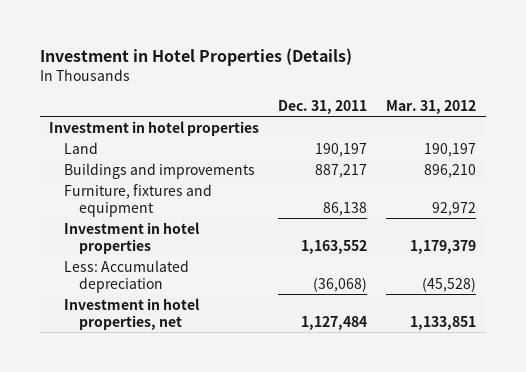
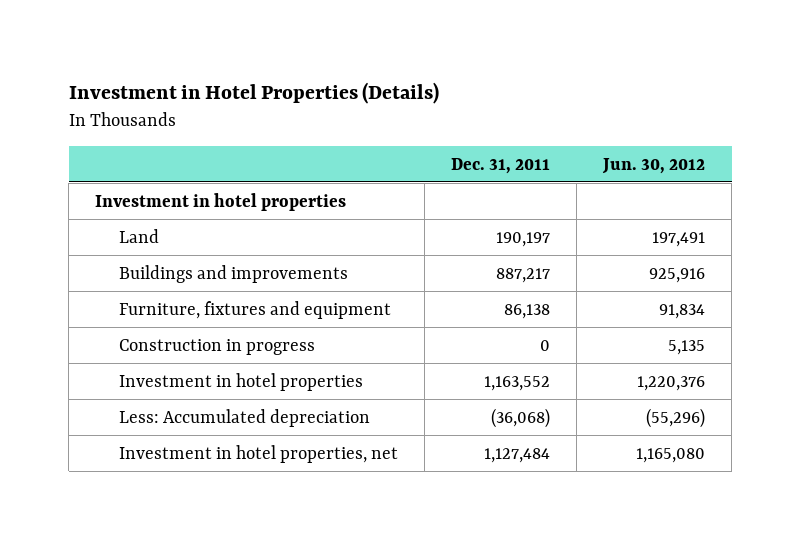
- | Dec. 31, 2011 | Mar. 31, 2012
+ | Dec. 31, 2011 | Jun. 30, 2012
+ Construction in progress | 0 | 5,135

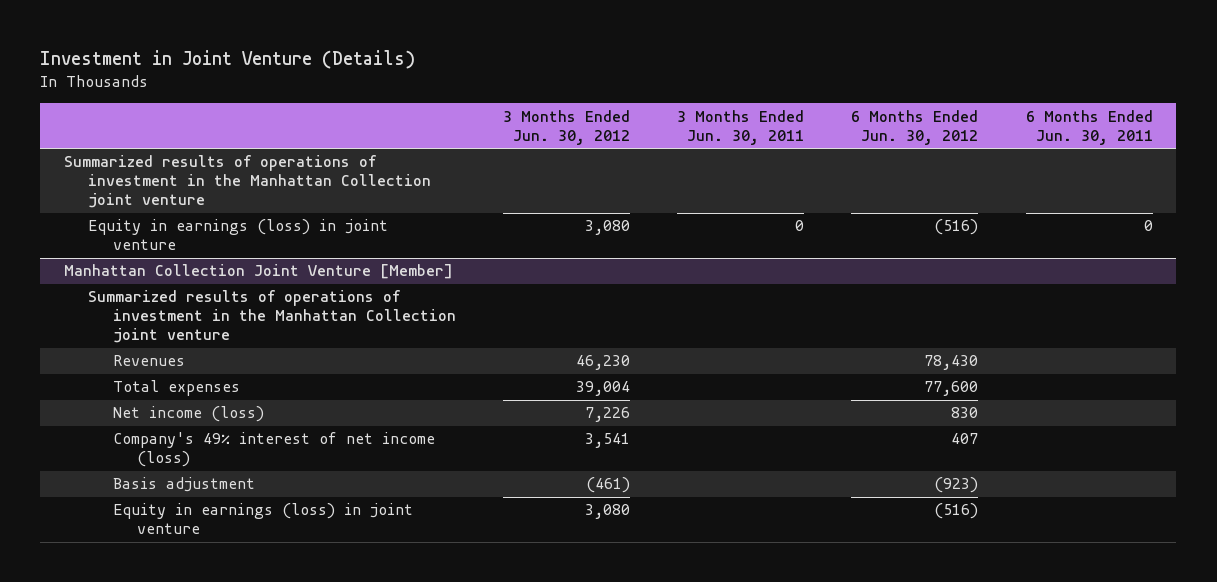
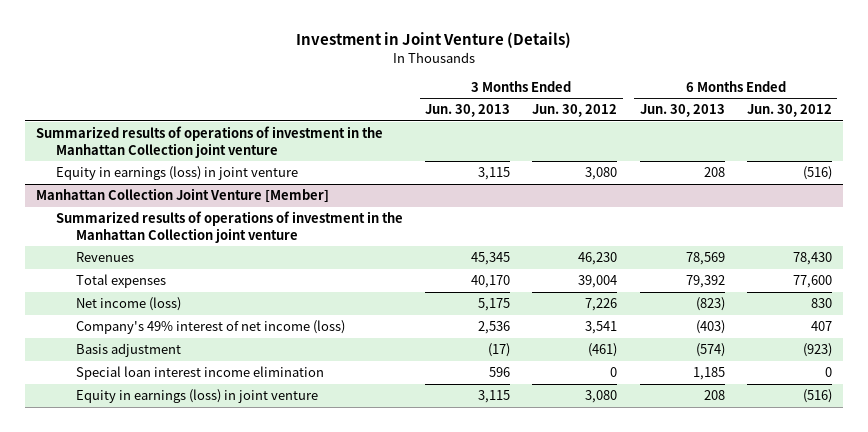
- | 3 Months Ended Jun. 30, 2012 | 3 Months Ended Jun. 30, 2011 | 6 Months Ended Jun. 30, 2012 | 6 Months Ended Jun. 30, 2011
+ | 3 Months Ended Jun. 30, 2013 | 3 Months Ended Jun. 30, 2012 | 6 Months Ended Jun. 30, 2013 | 6 Months Ended Jun. 30, 2012
@ Manhattan Collection Joint Venture [Member]
+ Special loan interest income elimination | 596 | 0 | 1,185 | 0

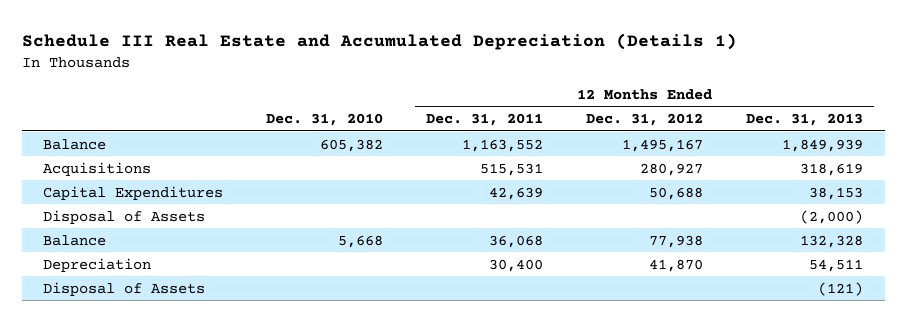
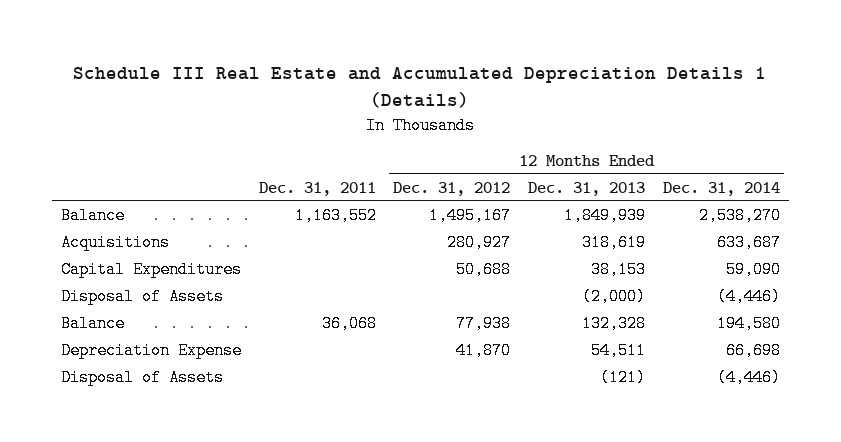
- Schedule III Real Estate and Accumulated Depreciation (Details 1)
+ Schedule III Real Estate and Accumulated Depreciation Details 1 (Details)
- | Dec. 31, 2010 | 12 Months Ended Dec. 31, 2011 | 12 Months Ended Dec. 31, 2012 | 12 Months Ended Dec. 31, 2013
+ | Dec. 31, 2011 | 12 Months Ended Dec. 31, 2012 | 12 Months Ended Dec. 31, 2013 | 12 Months Ended Dec. 31, 2014
- Depreciation | | 30,400 | 41,870 | 54,511
+ Depreciation Expense | | 41,870 | 54,511 | 66,698

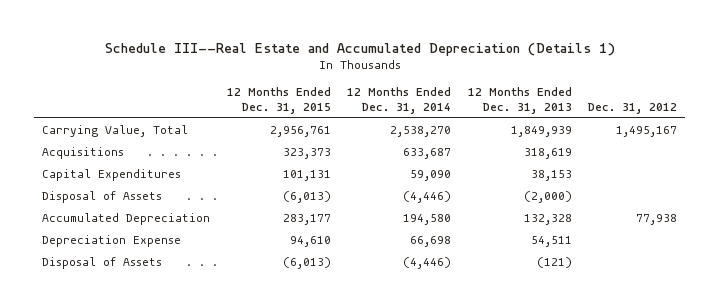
- Schedule III Real Estate and Accumulated Depreciation Details 1 (Details)
+ Schedule III--Real Estate and Accumulated Depreciation (Details 1)
- | Dec. 31, 2011 | 12 Months Ended Dec. 31, 2012 | 12 Months Ended Dec. 31, 2013 | 12 Months Ended Dec. 31, 2014
+ | 12 Months Ended Dec. 31, 2015 | 12 Months Ended Dec. 31, 2014 | 12 Months Ended Dec. 31, 2013 | Dec. 31, 2012
- Balance | 1,163,552 | 1,495,167 | 1,849,939 | 2,538,270
+ Carrying Value, Total | 2,956,761 | 2,538,270 | 1,849,939 | 1,495,167
- Balance | 36,068 | 77,938 | 132,328 | 194,580
+ Accumulated Depreciation | 283,177 | 194,580 | 132,328 | 77,938

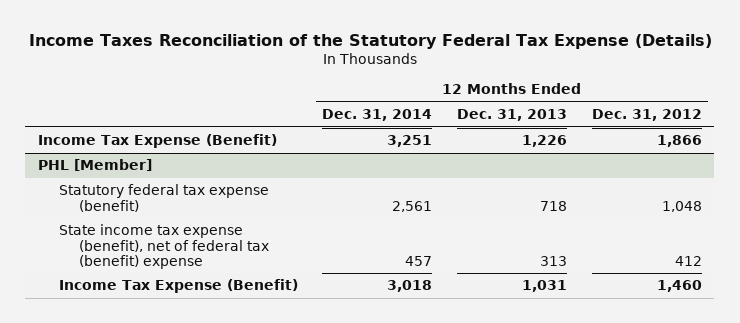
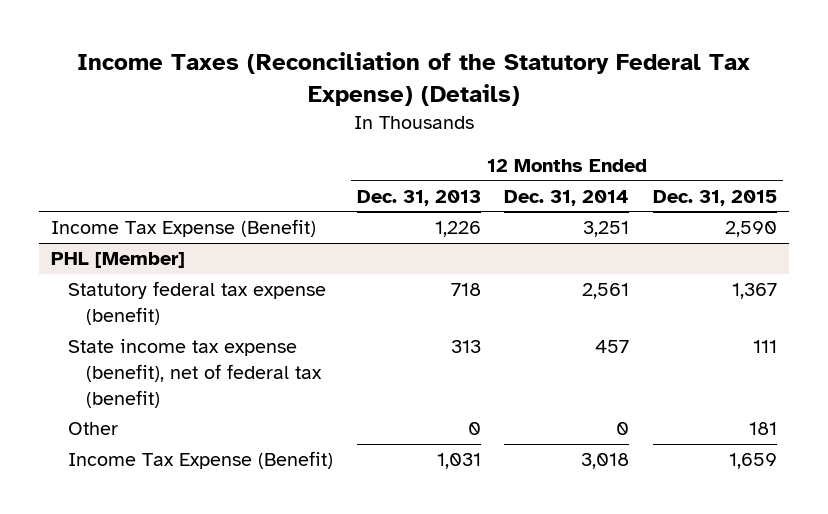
- Income Taxes Reconciliation of the Statutory Federal Tax Expense (Details)
+ Income Taxes (Reconciliation of the Statutory Federal Tax Expense) (Details)
- | 12 Months Ended Dec. 31, 2014 | 12 Months Ended Dec. 31, 2013 | 12 Months Ended Dec. 31, 2012
+ | 12 Months Ended Dec. 31, 2013 | 12 Months Ended Dec. 31, 2014 | 12 Months Ended Dec. 31, 2015
@ PHL [Member]
- State income tax expense (benefit), net of federal tax (benefit) expense | 457 | 313 | 412
+ State income tax expense (benefit), net of federal tax (benefit) | 313 | 457 | 111
+ Other | 0 | 0 | 181

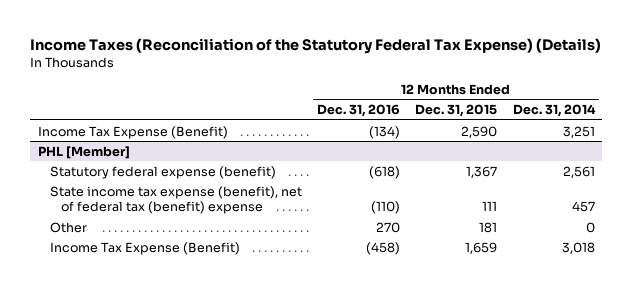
- | 12 Months Ended Dec. 31, 2013 | 12 Months Ended Dec. 31, 2014 | 12 Months Ended Dec. 31, 2015
+ | 12 Months Ended Dec. 31, 2016 | 12 Months Ended Dec. 31, 2015 | 12 Months Ended Dec. 31, 2014
@ PHL [Member]
- Statutory federal tax expense (benefit) | 718 | 2,561 | 1,367
- State income tax expense (benefit), net of federal tax (benefit) | 313 | 457 | 111
+ Statutory federal expense (benefit) | (618) | 1,367 | 2,561
+ State income tax expense (benefit), net of federal tax (benefit) expense | (110) | 111 | 457

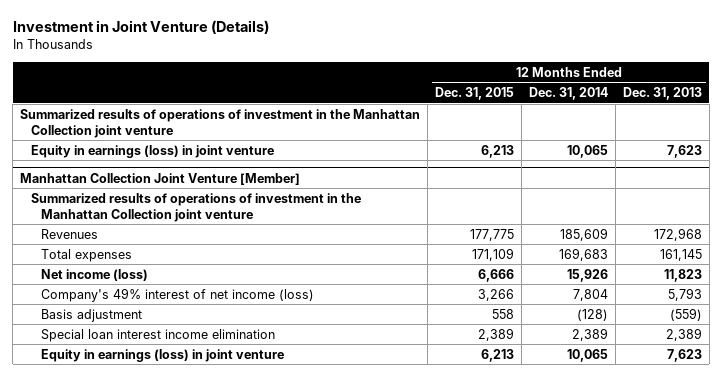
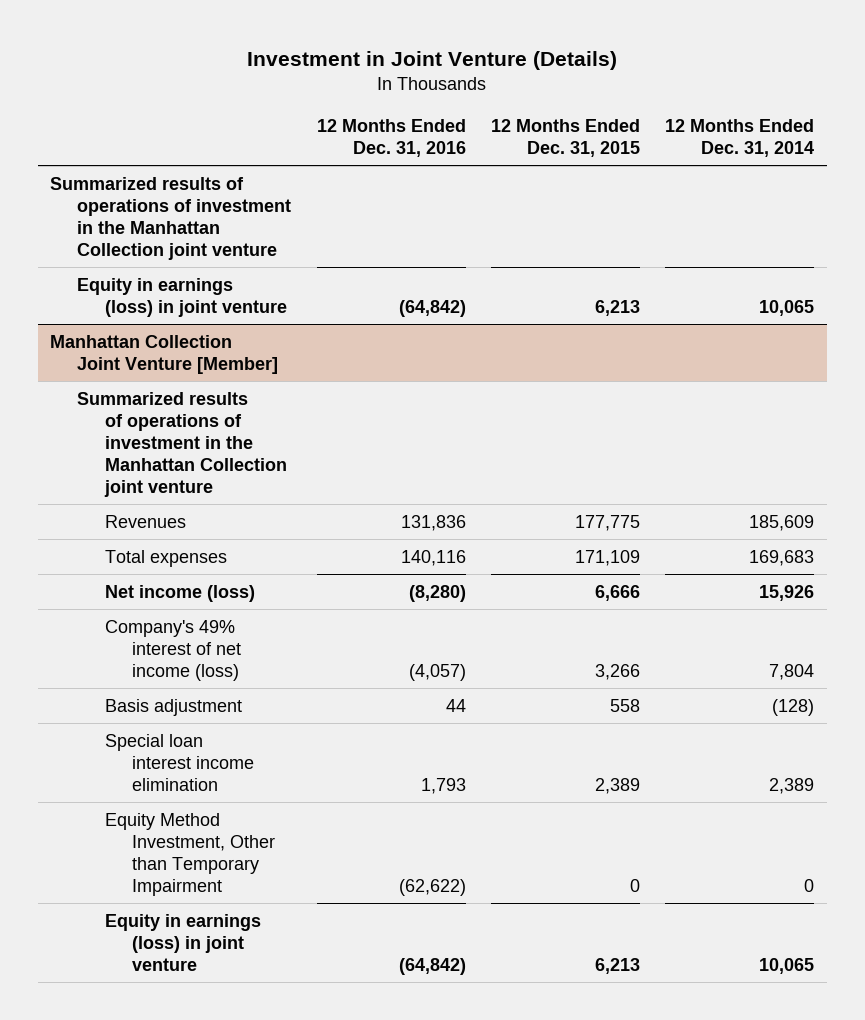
- | 12 Months Ended Dec. 31, 2015 | 12 Months Ended Dec. 31, 2014 | 12 Months Ended Dec. 31, 2013
+ | 12 Months Ended Dec. 31, 2016 | 12 Months Ended Dec. 31, 2015 | 12 Months Ended Dec. 31, 2014
@ Manhattan Collection Joint Venture [Member]
+ Equity Method Investment, Other than Temporary Impairment | (62,622) | 0 | 0

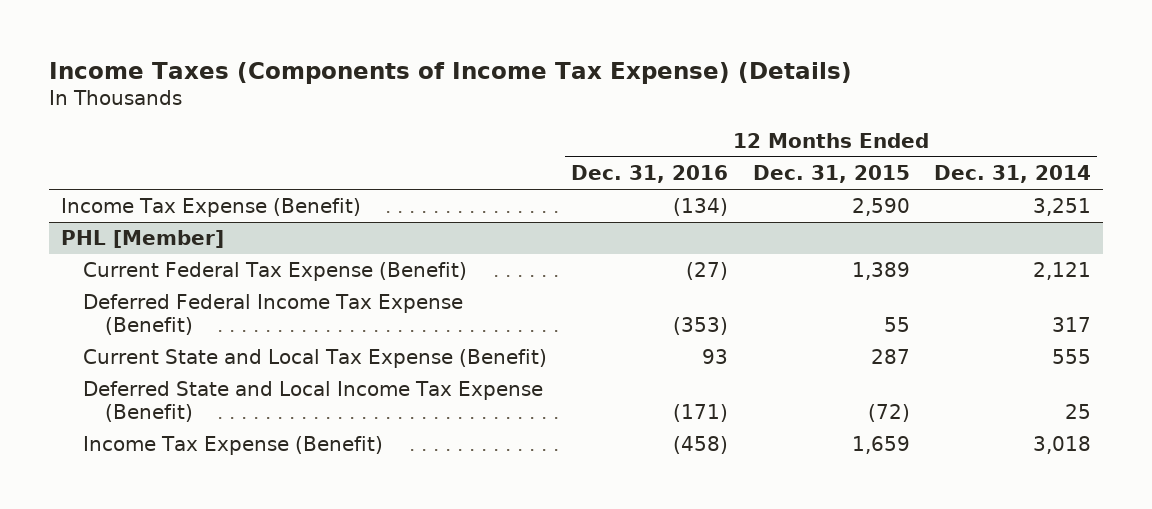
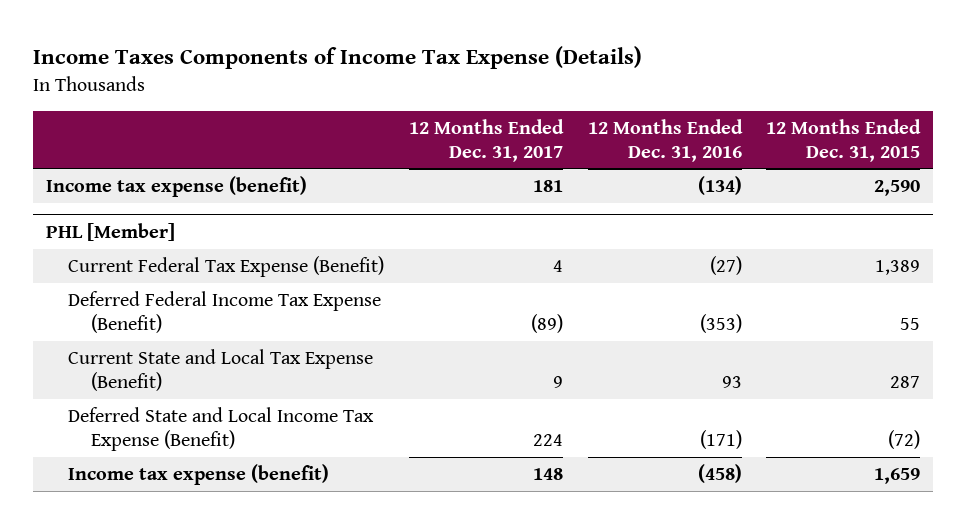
- Income Taxes (Components of Income Tax Expense) (Details)
+ Income Taxes Components of Income Tax Expense (Details)
- | 12 Months Ended Dec. 31, 2016 | 12 Months Ended Dec. 31, 2015 | 12 Months Ended Dec. 31, 2014
+ | 12 Months Ended Dec. 31, 2017 | 12 Months Ended Dec. 31, 2016 | 12 Months Ended Dec. 31, 2015
- Income Tax Expense (Benefit) | (134) | 2,590 | 3,251
+ Income tax expense (benefit) | 181 | (134) | 2,590
@ PHL [Member]
- Income Tax Expense (Benefit) | (458) | 1,659 | 3,018
+ Income tax expense (benefit) | 148 | (458) | 1,659

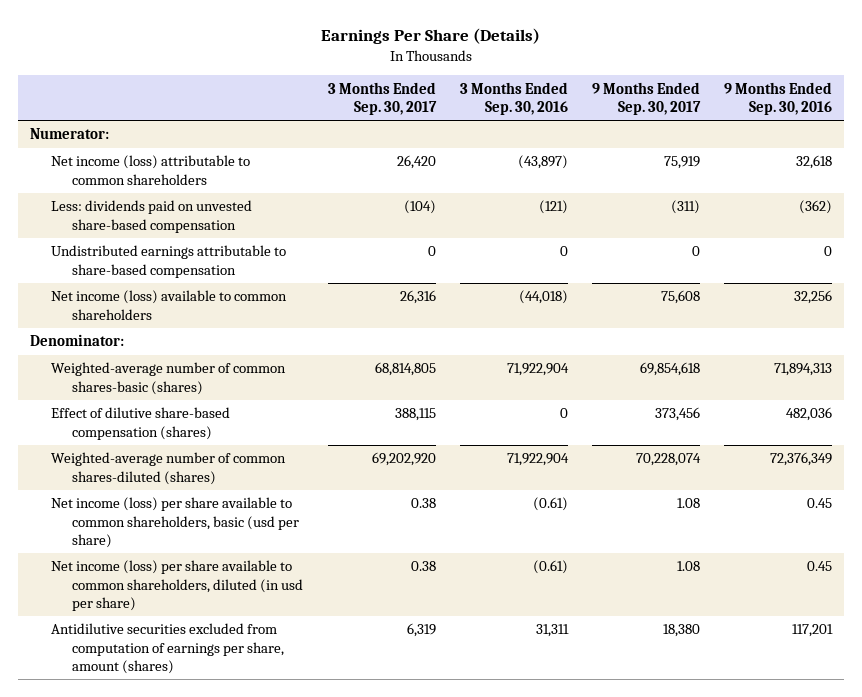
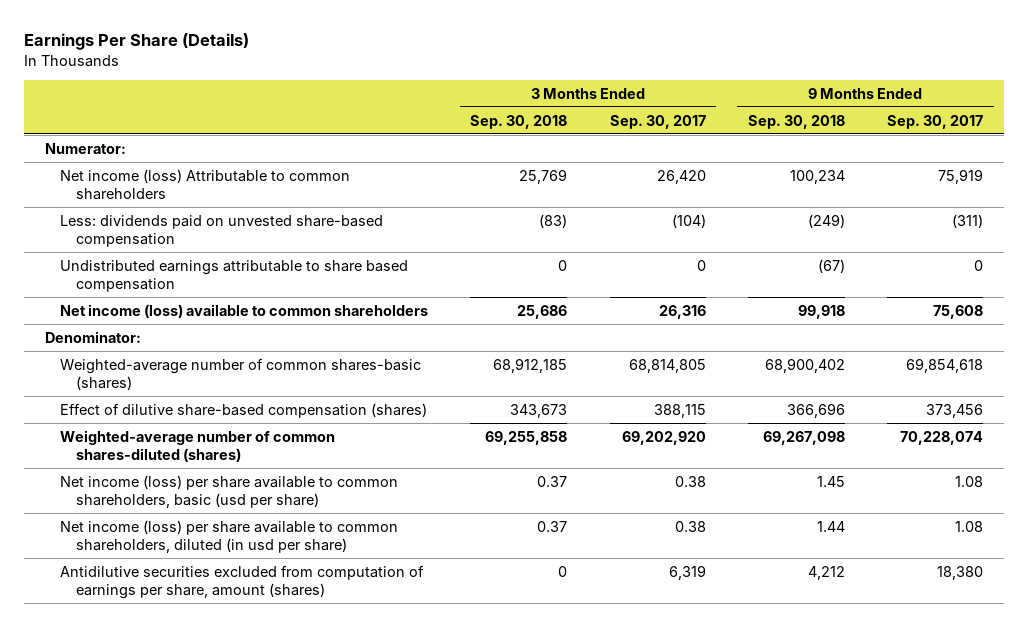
- | 3 Months Ended Sep. 30, 2017 | 3 Months Ended Sep. 30, 2016 | 9 Months Ended Sep. 30, 2017 | 9 Months Ended Sep. 30, 2016
+ | 3 Months Ended Sep. 30, 2018 | 3 Months Ended Sep. 30, 2017 | 9 Months Ended Sep. 30, 2018 | 9 Months Ended Sep. 30, 2017
- Net income (loss) attributable to common shareholders | 26,420 | (43,897) | 75,919 | 32,618
+ Net income (loss) Attributable to common shareholders | 25,769 | 26,420 | 100,234 | 75,919
- Undistributed earnings attributable to share-based compensation | 0 | 0 | 0 | 0
+ Undistributed earnings attributable to share based compensation | 0 | 0 | (67) | 0

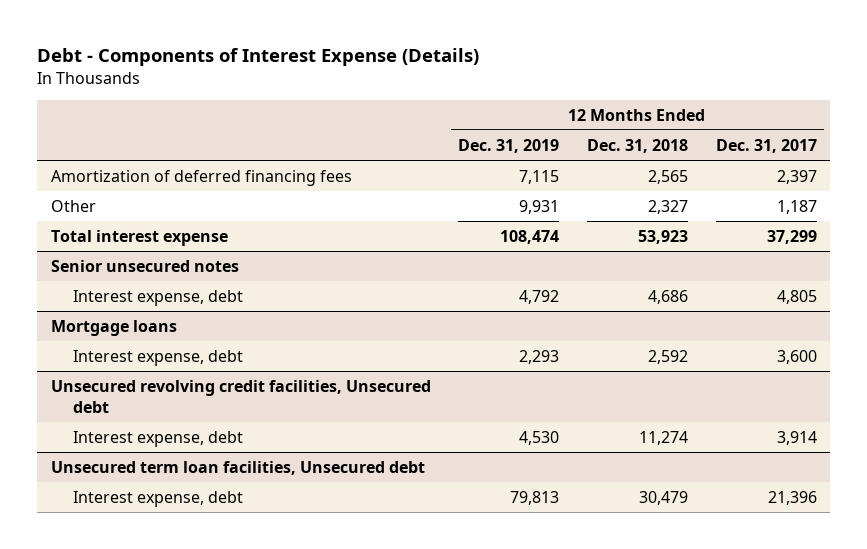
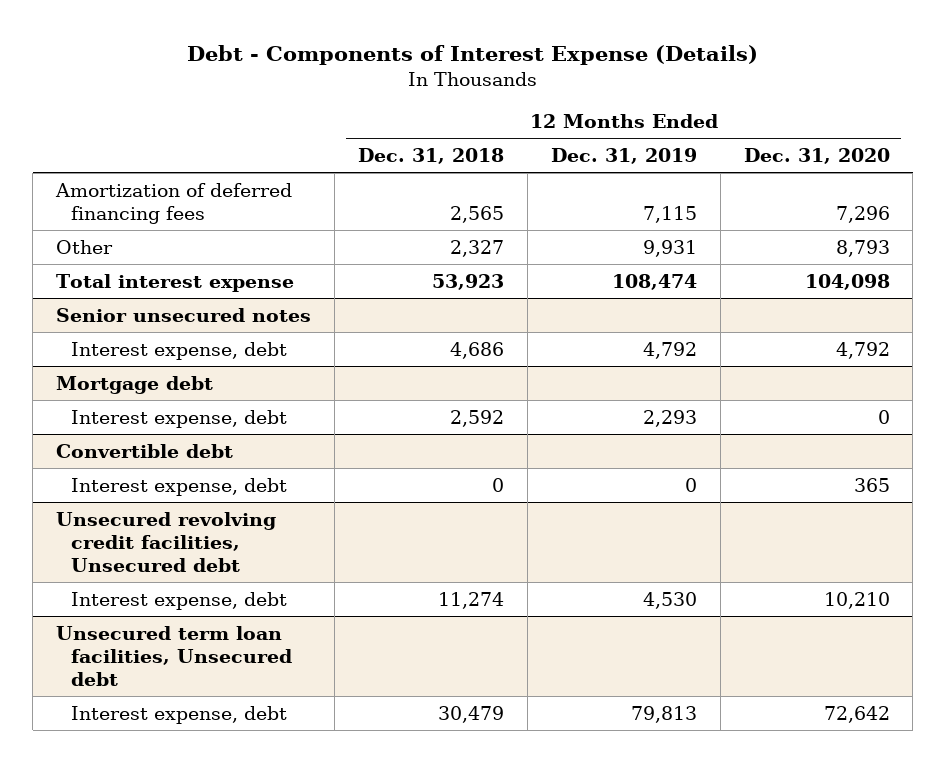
- | 12 Months Ended Dec. 31, 2019 | 12 Months Ended Dec. 31, 2018 | 12 Months Ended Dec. 31, 2017
+ | 12 Months Ended Dec. 31, 2018 | 12 Months Ended Dec. 31, 2019 | 12 Months Ended Dec. 31, 2020
- Mortgage loans
+ Mortgage debt
+ Convertible debt
+ Interest expense, debt | 0 | 0 | 365

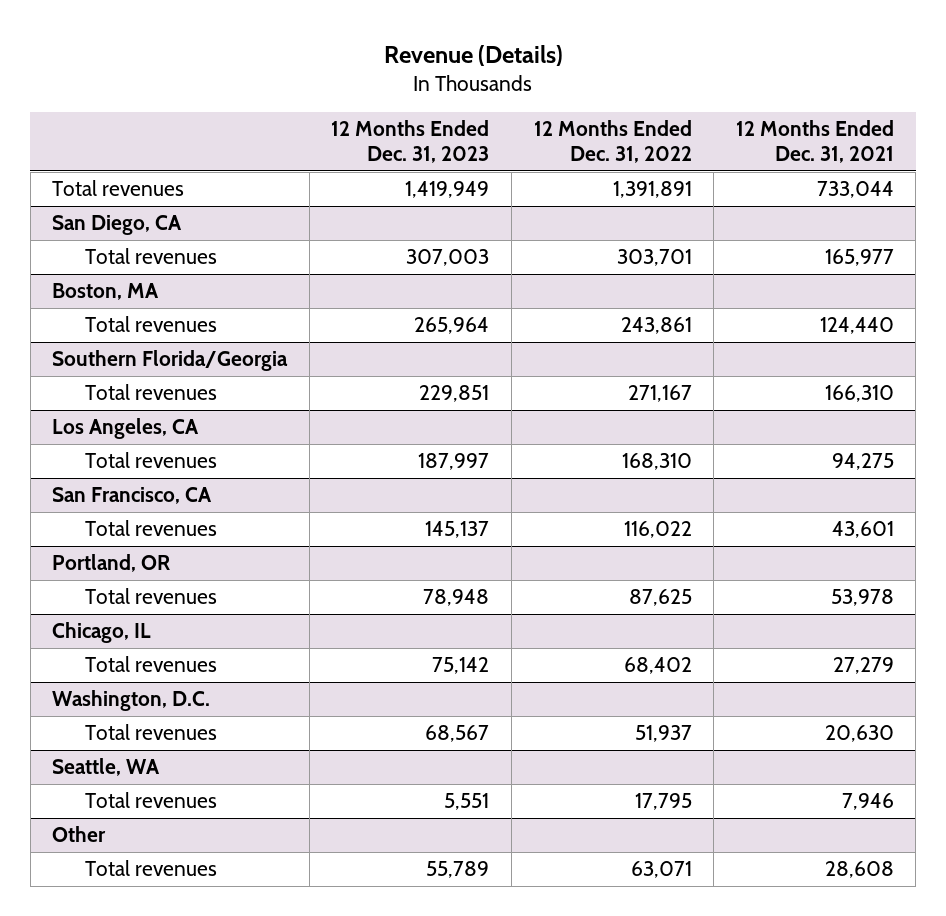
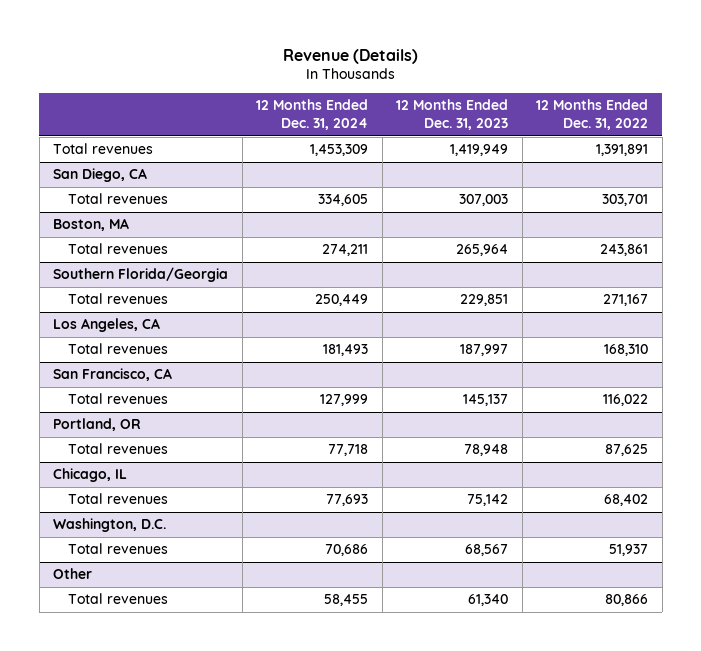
- | 12 Months Ended Dec. 31, 2023 | 12 Months Ended Dec. 31, 2022 | 12 Months Ended Dec. 31, 2021
+ | 12 Months Ended Dec. 31, 2024 | 12 Months Ended Dec. 31, 2023 | 12 Months Ended Dec. 31, 2022
- Seattle, WA
- Total revenues | 5,551 | 17,795 | 7,946
@ Other
- Total revenues | 55,789 | 63,071 | 28,608
+ Total revenues | 58,455 | 61,340 | 80,866

